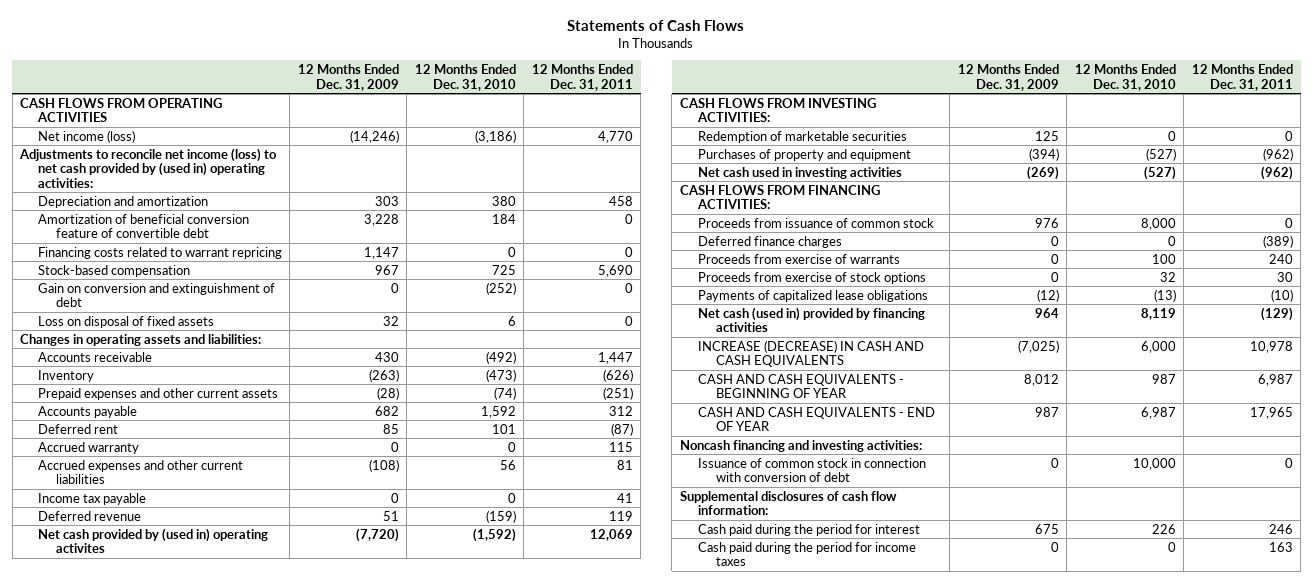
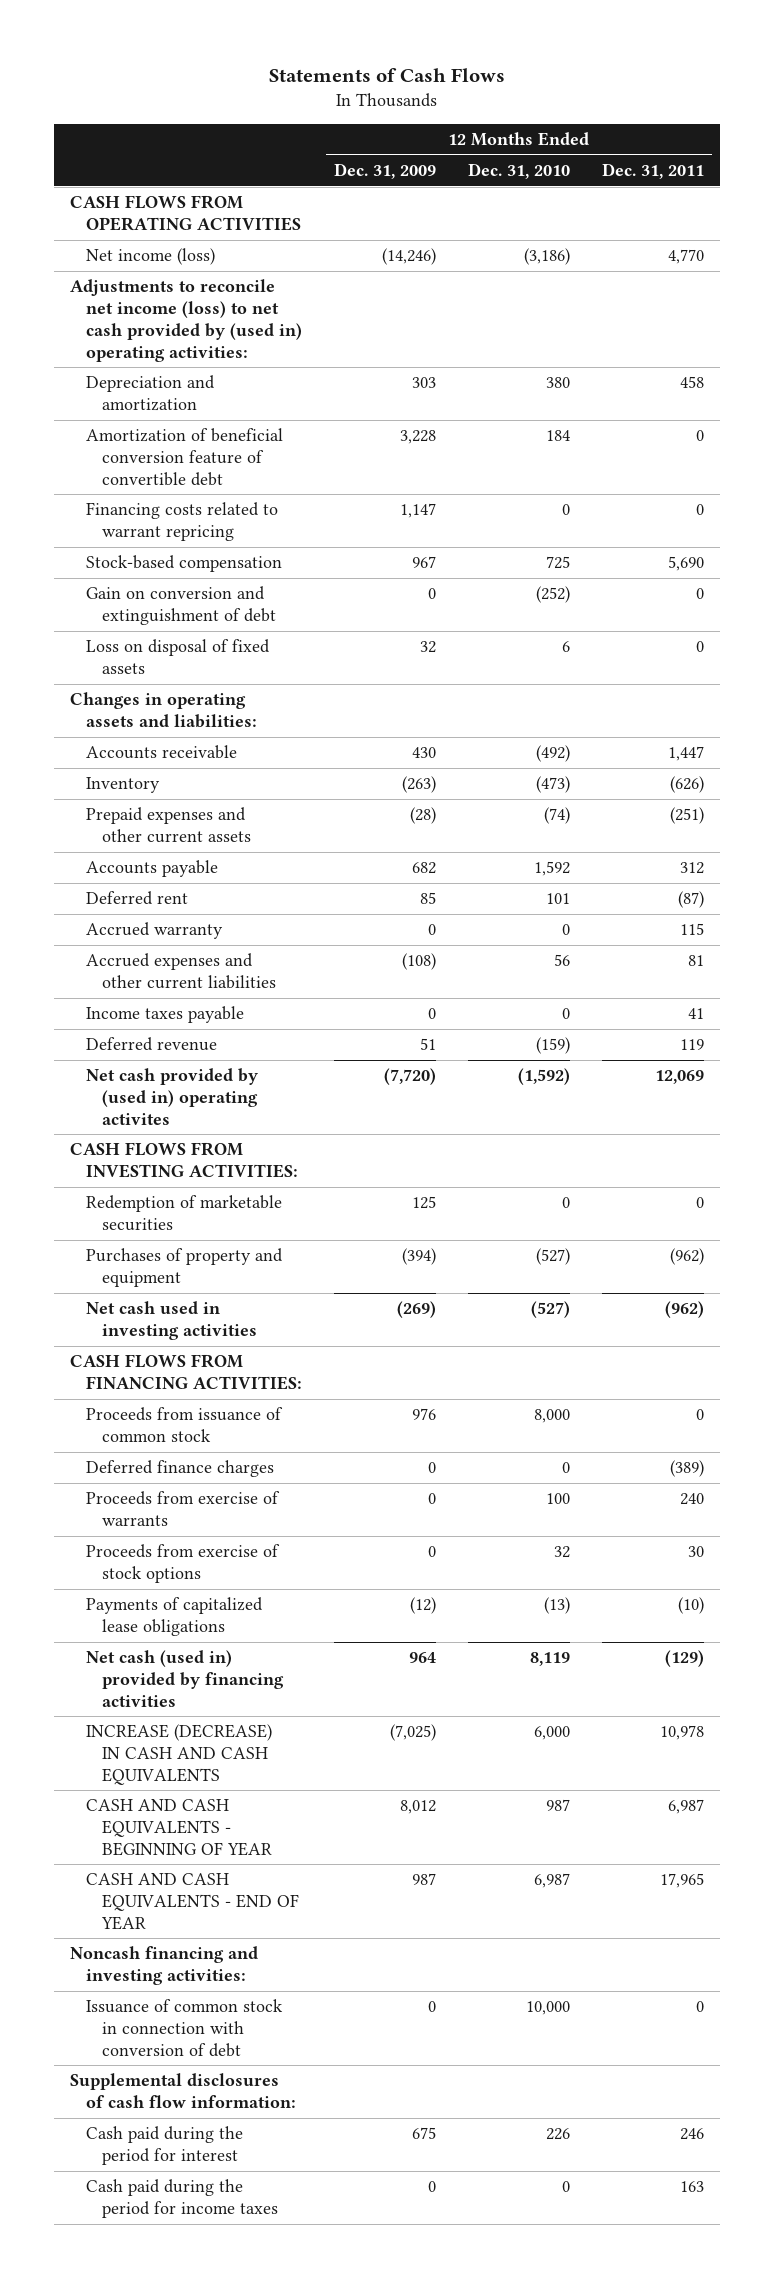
- Income tax payable | 0 | 0 | 41
+ Income taxes payable | 0 | 0 | 41

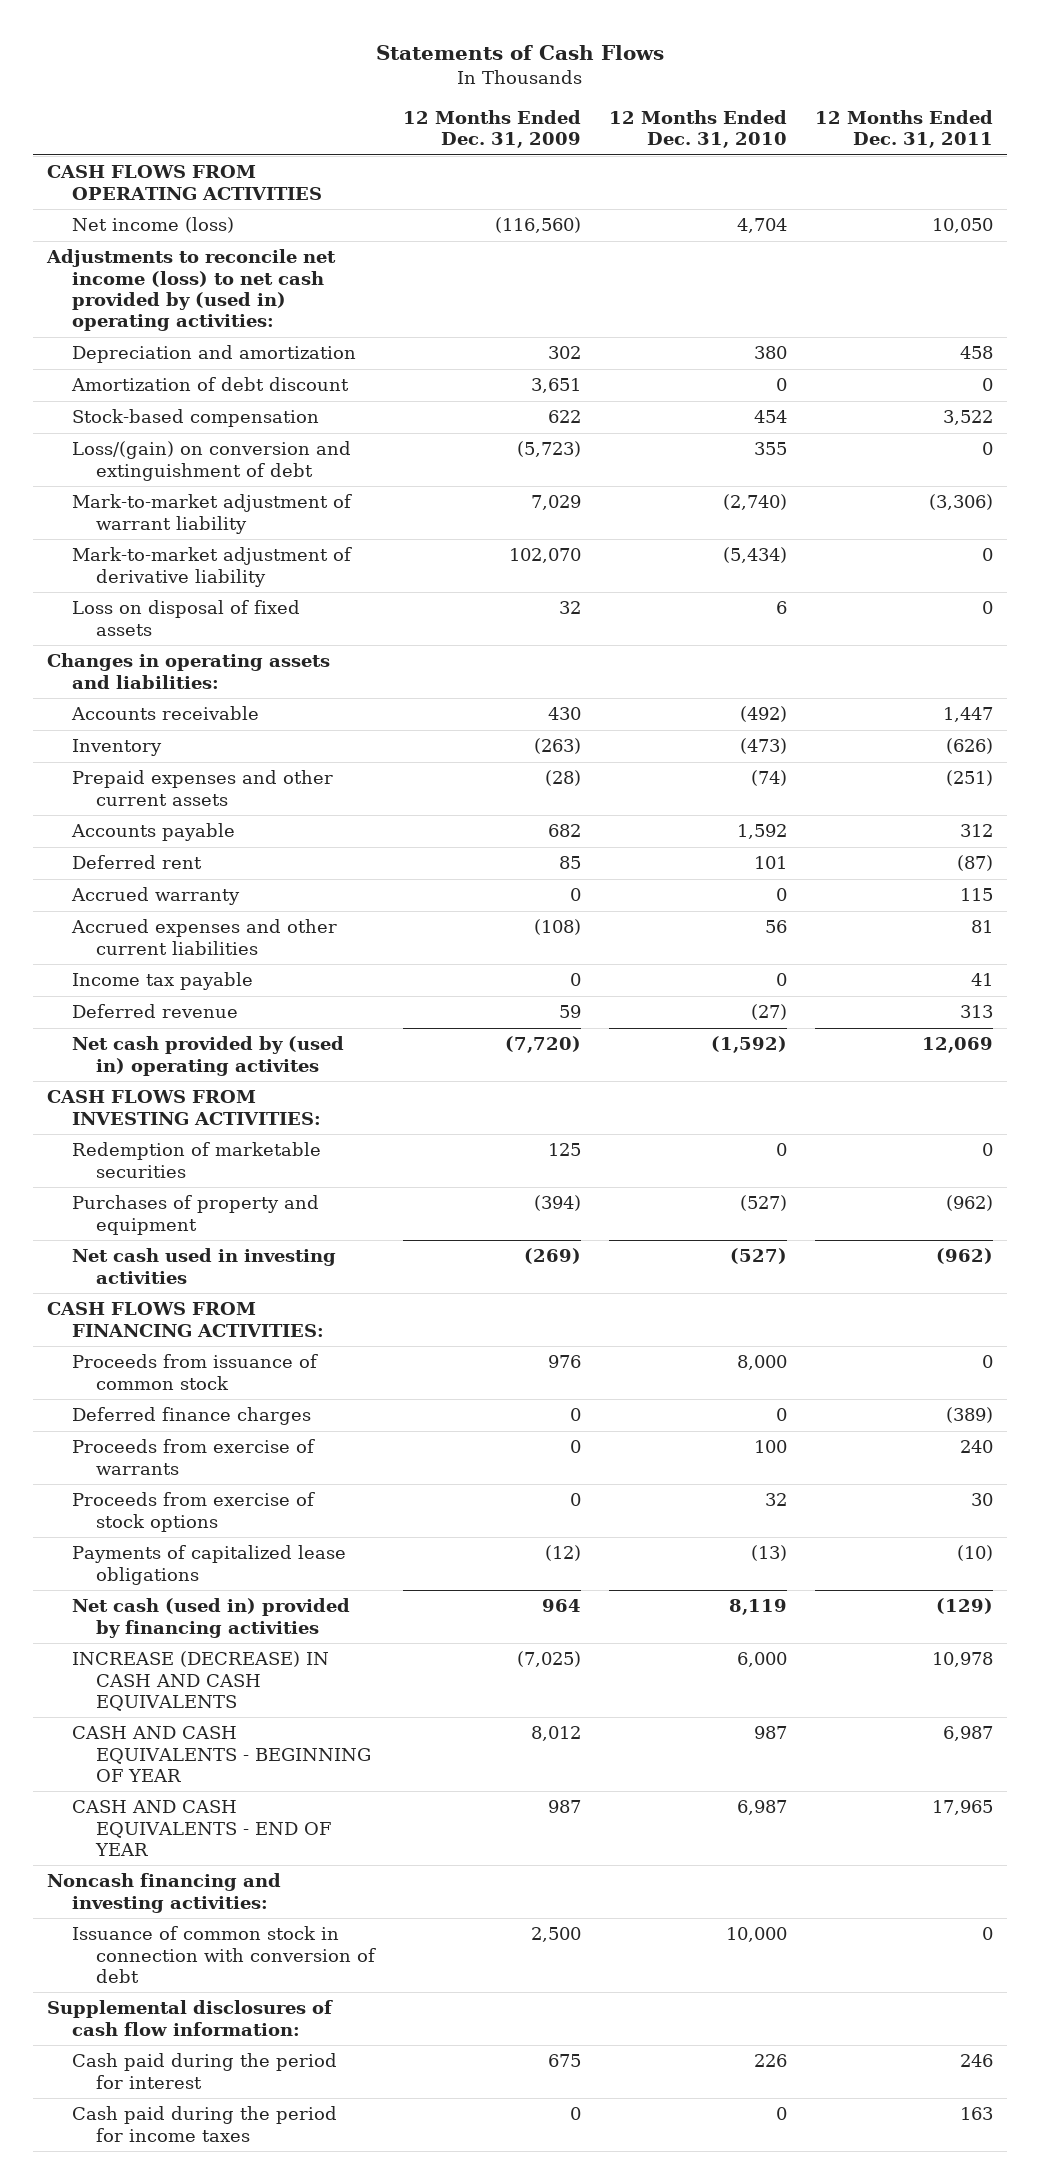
- Net income (loss) | (14,246) | (3,186) | 4,770
+ Net income (loss) | (116,560) | 4,704 | 10,050
- Depreciation and amortization | 303 | 380 | 458
- Amortization of beneficial conversion feature of convertible debt | 3,228 | 184 | 0
- Financing costs related to warrant repricing | 1,147 | 0 | 0
- Stock-based compensation | 967 | 725 | 5,690
- Gain on conversion and extinguishment of debt | 0 | (252) | 0
+ Depreciation and amortization | 302 | 380 | 458
+ Amortization of debt discount | 3,651 | 0 | 0
+ Stock-based compensation | 622 | 454 | 3,522
+ Loss/(gain) on conversion and extinguishment of debt | (5,723) | 355 | 0
+ Mark-to-market adjustment of warrant liability | 7,029 | (2,740) | (3,306)
+ Mark-to-market adjustment of derivative liability | 102,070 | (5,434) | 0
- Income taxes payable | 0 | 0 | 41
- Deferred revenue | 51 | (159) | 119
+ Income tax payable | 0 | 0 | 41
+ Deferred revenue | 59 | (27) | 313
- Issuance of common stock in connection with conversion of debt | 0 | 10,000 | 0
+ Issuance of common stock in connection with conversion of debt | 2,500 | 10,000 | 0

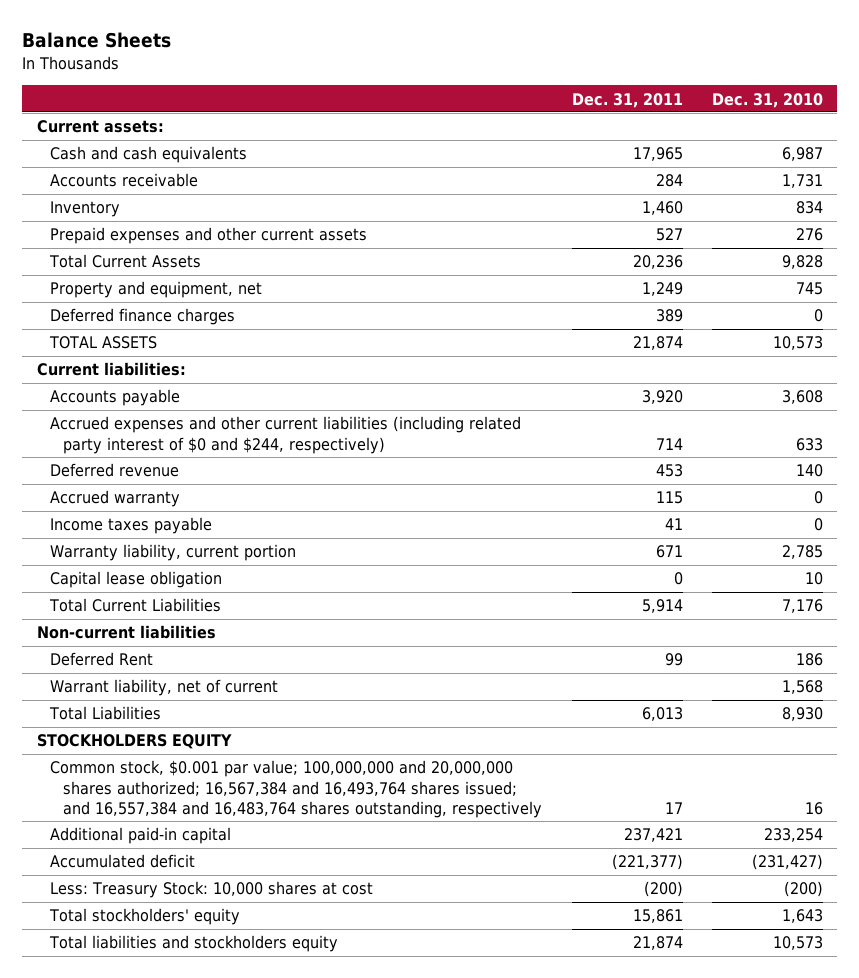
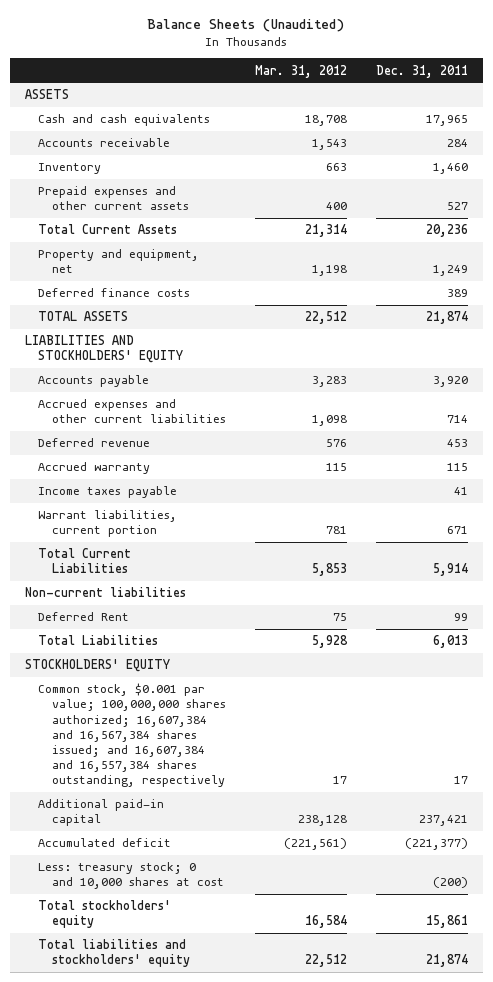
- Balance Sheets
+ Balance Sheets (Unaudited)
- | Dec. 31, 2011 | Dec. 31, 2010
+ | Mar. 31, 2012 | Dec. 31, 2011
- Current assets:
+ ASSETS
- Deferred finance charges | 389 | 0
+ Deferred finance costs | | 389
- Current liabilities:
+ LIABILITIES AND STOCKHOLDERS' EQUITY
- Accrued expenses and other current liabilities (including related party interest of $0 and $244, respectively) | 714 | 633
+ Accrued expenses and other current liabilities | 1,098 | 714
- Warranty liability, current portion | 671 | 2,785
- Capital lease obligation | 0 | 10
+ Warrant liabilities, current portion | 781 | 671
- Warrant liability, net of current | | 1,568
- STOCKHOLDERS EQUITY
- Common stock, $0.001 par value; 100,000,000 and 20,000,000 shares authorized; 16,567,384 and 16,493,764 shares issued; and 16,557,384 and 16,483,764 shares outstanding, respectively | 17 | 16
+ STOCKHOLDERS' EQUITY
+ Common stock, $0.001 par value; 100,000,000 shares authorized; 16,607,384 and 16,567,384 shares issued; and 16,607,384 and 16,557,384 shares outstanding, respectively | 17 | 17
- Less: Treasury Stock: 10,000 shares at cost | (200) | (200)
+ Less: treasury stock; 0 and 10,000 shares at cost | | (200)
- Total liabilities and stockholders equity | 21,874 | 10,573
+ Total liabilities and stockholders' equity | 22,512 | 21,874

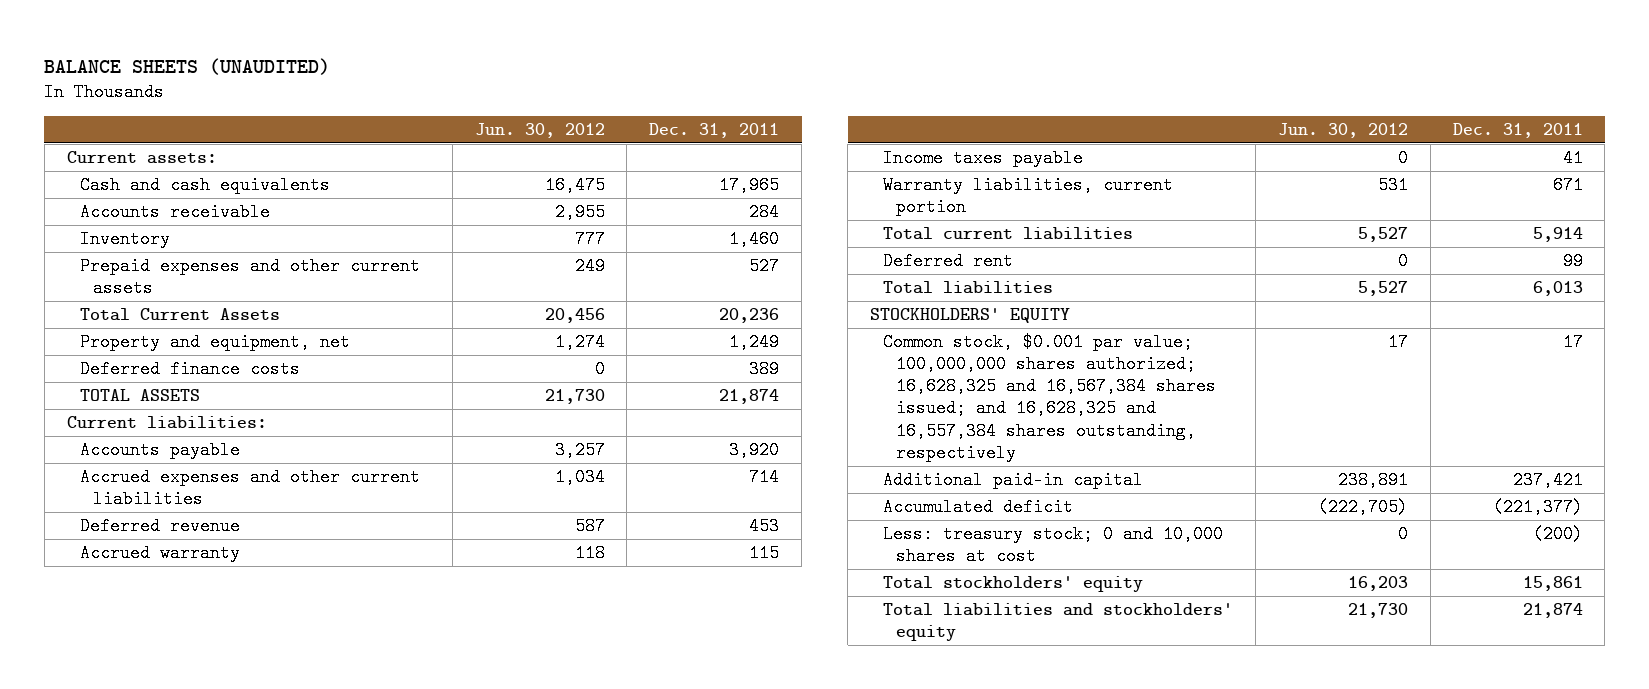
- Balance Sheets (Unaudited)
+ BALANCE SHEETS (UNAUDITED)
- | Mar. 31, 2012 | Dec. 31, 2011
+ | Jun. 30, 2012 | Dec. 31, 2011
- ASSETS
+ Current assets:
- LIABILITIES AND STOCKHOLDERS' EQUITY
+ Current liabilities:
- Warrant liabilities, current portion | 781 | 671
- Total Current Liabilities | 5,853 | 5,914
- Non-current liabilities
- Deferred Rent | 75 | 99
- Total Liabilities | 5,928 | 6,013
+ Warranty liabilities, current portion | 531 | 671
+ Total current liabilities | 5,527 | 5,914
+ Deferred rent | 0 | 99
+ Total liabilities | 5,527 | 6,013
- Common stock, $0.001 par value; 100,000,000 shares authorized; 16,607,384 and 16,567,384 shares issued; and 16,607,384 and 16,557,384 shares outstanding, respectively | 17 | 17
+ Common stock, $0.001 par value; 100,000,000 shares authorized; 16,628,325 and 16,567,384 shares issued; and 16,628,325 and 16,557,384 shares outstanding, respectively | 17 | 17

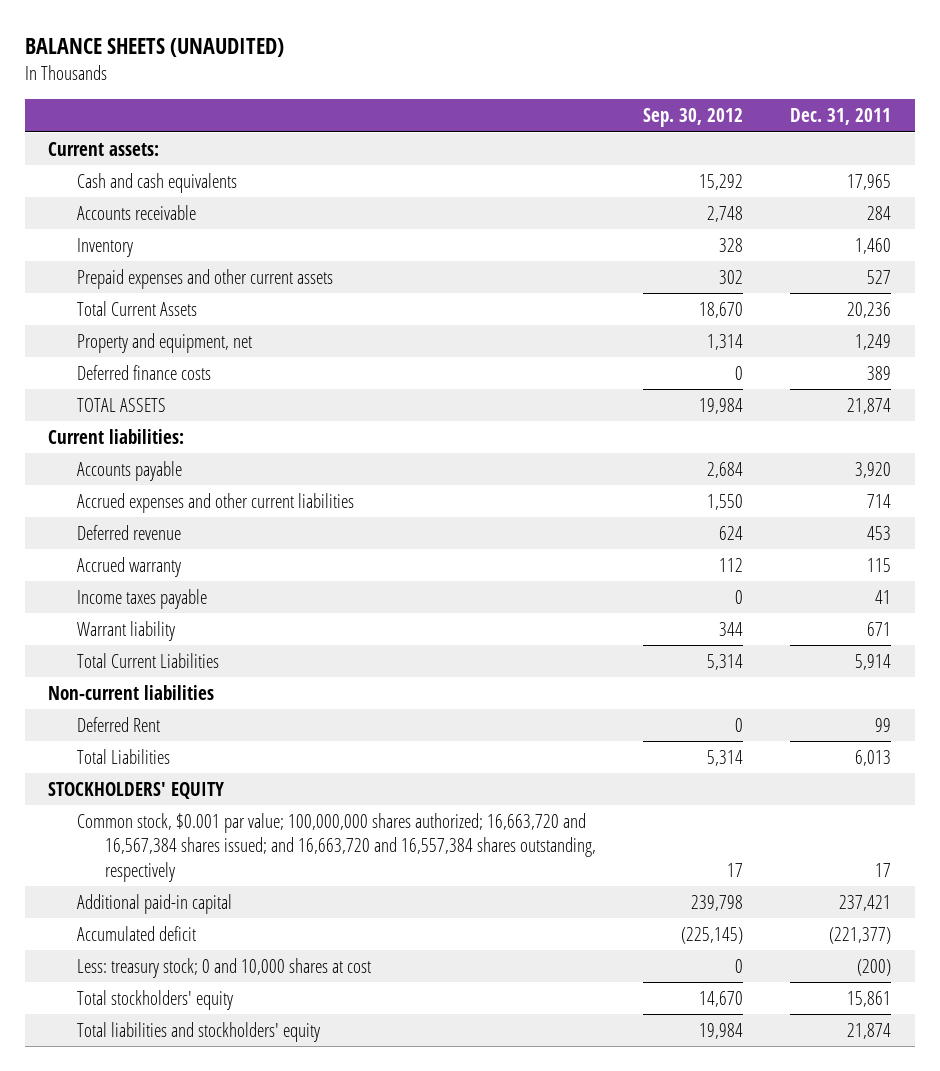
- | Jun. 30, 2012 | Dec. 31, 2011
+ | Sep. 30, 2012 | Dec. 31, 2011
- Warranty liabilities, current portion | 531 | 671
- Total current liabilities | 5,527 | 5,914
- Deferred rent | 0 | 99
- Total liabilities | 5,527 | 6,013
+ Warrant liability | 344 | 671
+ Total Current Liabilities | 5,314 | 5,914
+ Non-current liabilities
+ Deferred Rent | 0 | 99
+ Total Liabilities | 5,314 | 6,013
- Common stock, $0.001 par value; 100,000,000 shares authorized; 16,628,325 and 16,567,384 shares issued; and 16,628,325 and 16,557,384 shares outstanding, respectively | 17 | 17
+ Common stock, $0.001 par value; 100,000,000 shares authorized; 16,663,720 and 16,567,384 shares issued; and 16,663,720 and 16,557,384 shares outstanding, respectively | 17 | 17

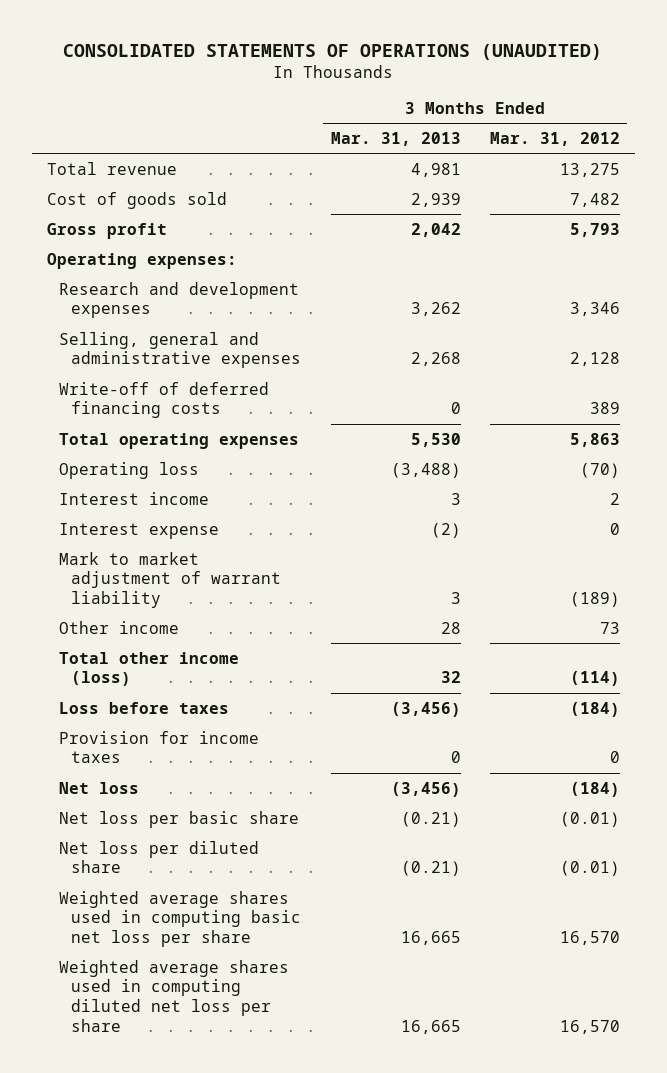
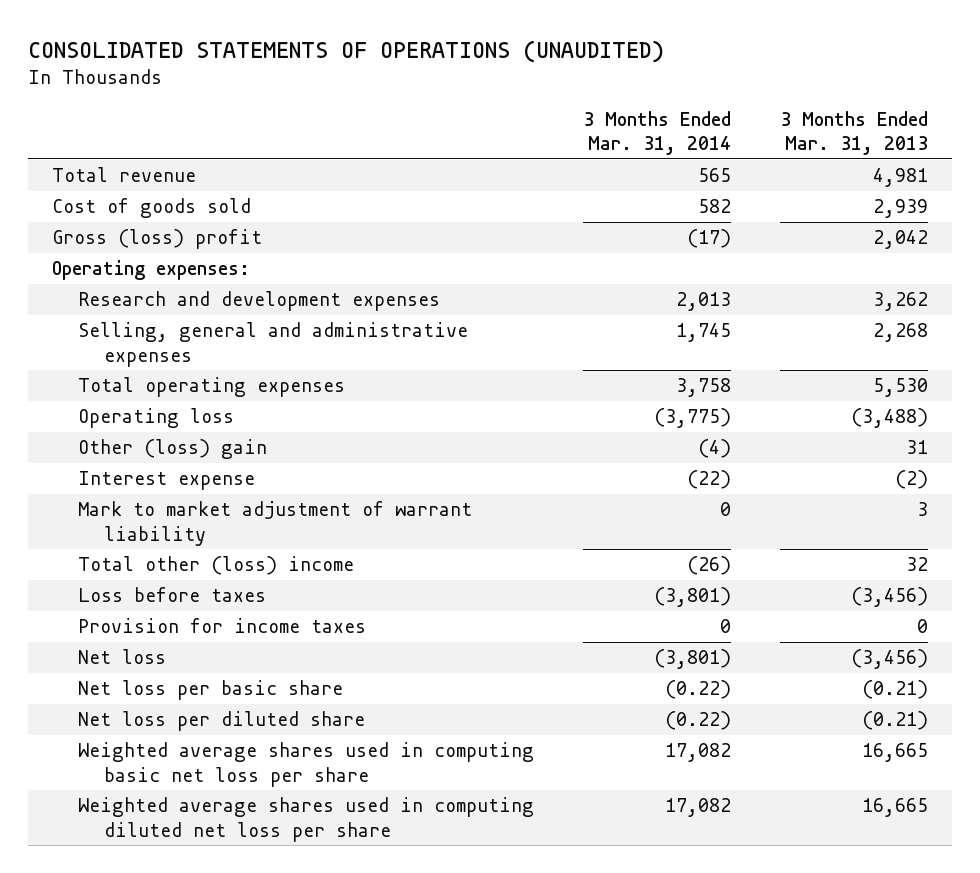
- | 3 Months Ended Mar. 31, 2013 | 3 Months Ended Mar. 31, 2012
+ | 3 Months Ended Mar. 31, 2014 | 3 Months Ended Mar. 31, 2013
- Gross profit | 2,042 | 5,793
+ Gross (loss) profit | (17) | 2,042
- Write-off of deferred financing costs | 0 | 389
- Interest income | 3 | 2
+ Other (loss) gain | (4) | 31
- Other income | 28 | 73
- Total other income (loss) | 32 | (114)
+ Total other (loss) income | (26) | 32

